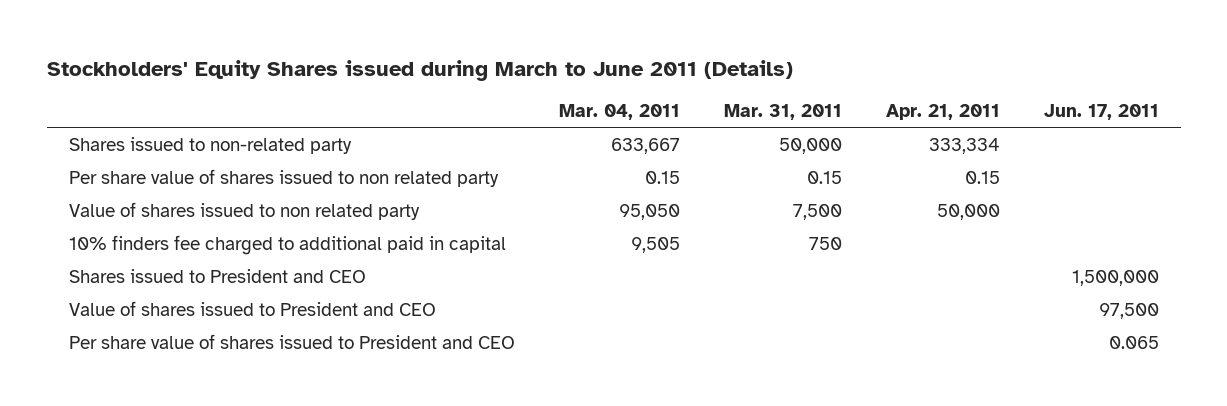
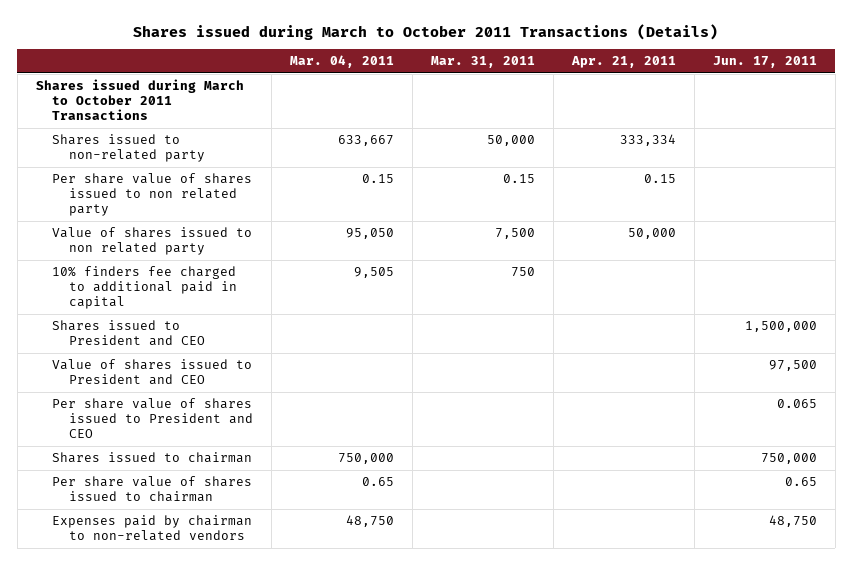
- Stockholders' Equity Shares issued during March to June 2011 (Details)
+ Shares issued during March to October 2011 Transactions (Details)
+ Shares issued during March to October 2011 Transactions
+ Shares issued to chairman | 750,000 | | | 750,000
+ Per share value of shares issued to chairman | 0.65 | | | 0.65
+ Expenses paid by chairman to non-related vendors | 48,750 | | | 48,750

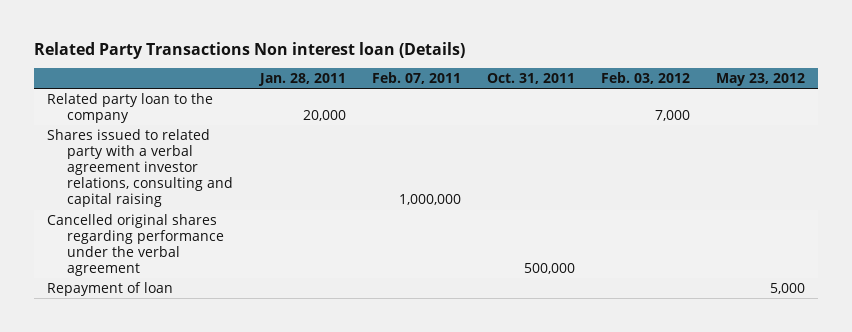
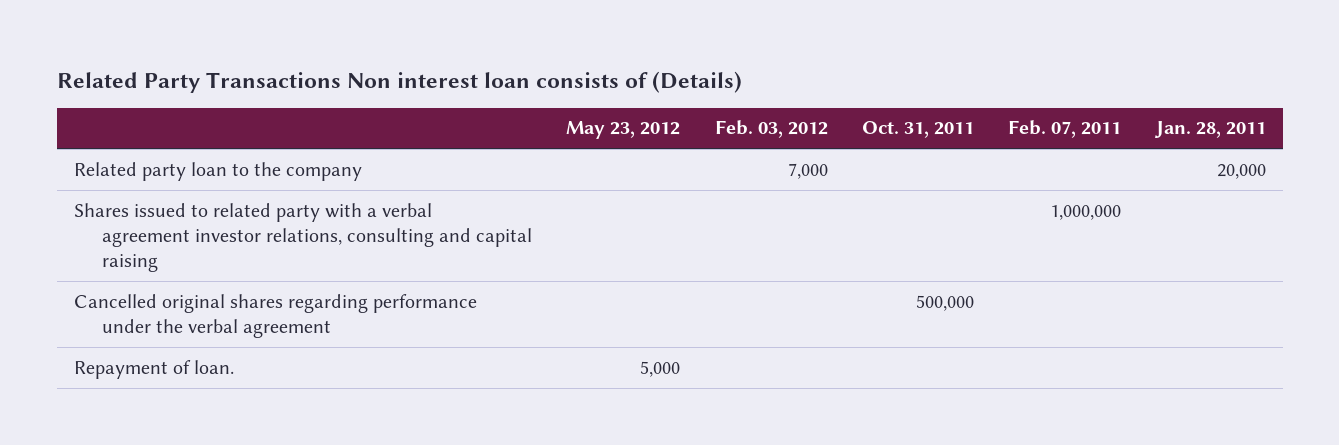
- Related Party Transactions Non interest loan (Details)
+ Related Party Transactions Non interest loan consists of (Details)
- | Jan. 28, 2011 | Feb. 07, 2011 | Oct. 31, 2011 | Feb. 03, 2012 | May 23, 2012
+ | May 23, 2012 | Feb. 03, 2012 | Oct. 31, 2011 | Feb. 07, 2011 | Jan. 28, 2011
- Repayment of loan | | | | | 5,000
+ Repayment of loan. | 5,000 | | | |

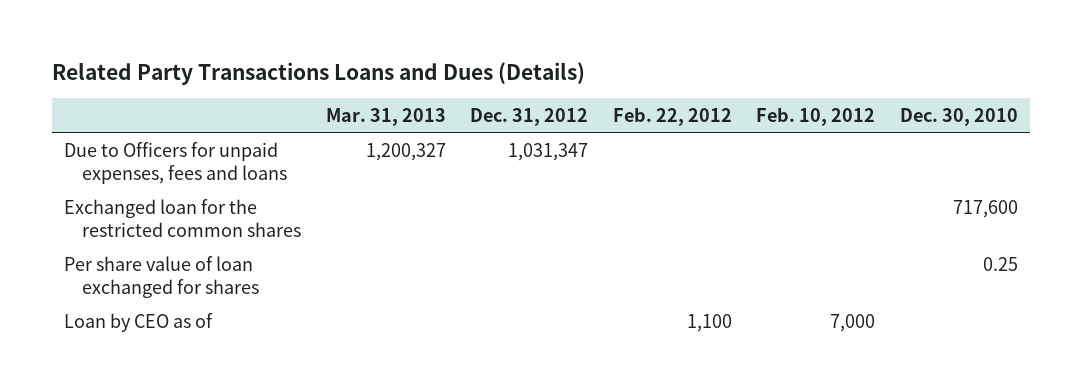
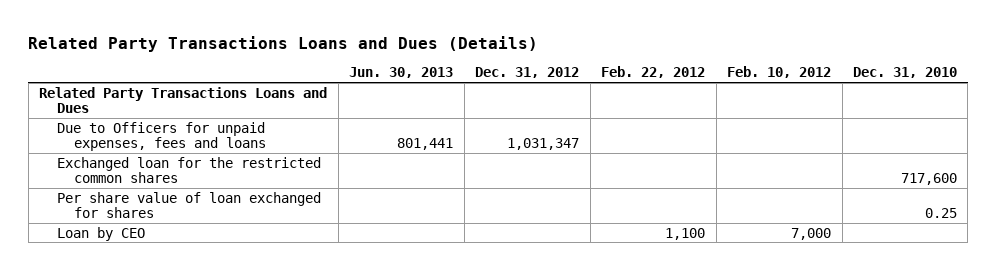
- | Mar. 31, 2013 | Dec. 31, 2012 | Feb. 22, 2012 | Feb. 10, 2012 | Dec. 30, 2010
+ | Jun. 30, 2013 | Dec. 31, 2012 | Feb. 22, 2012 | Feb. 10, 2012 | Dec. 31, 2010
+ Related Party Transactions Loans and Dues
- Loan by CEO as of | | | 1,100 | 7,000 |
+ Loan by CEO | | | 1,100 | 7,000 |

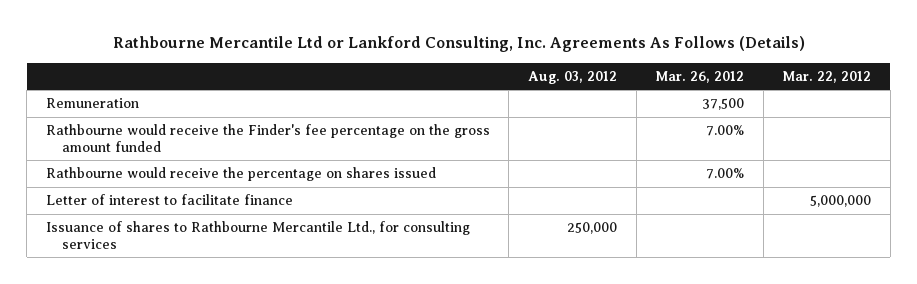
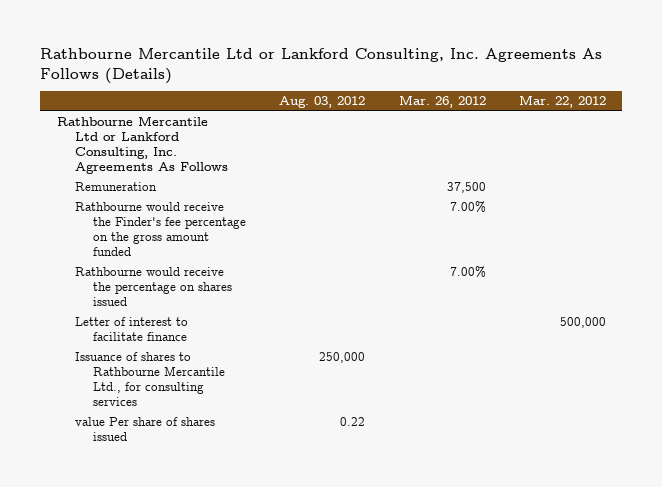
+ Rathbourne Mercantile Ltd or Lankford Consulting, Inc. Agreements As Follows
- Letter of interest to facilitate finance | | | 5,000,000
+ Letter of interest to facilitate finance | | | 500,000
+ value Per share of shares issued | 0.22 | |

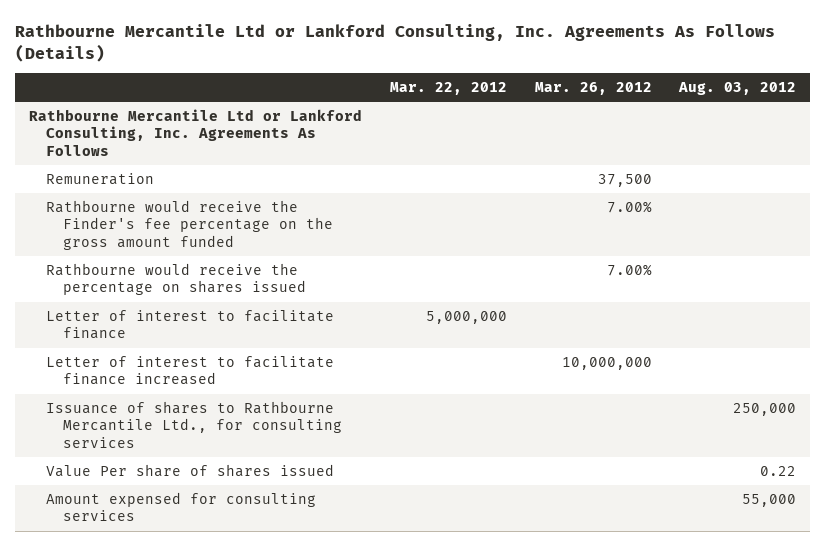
- | Aug. 03, 2012 | Mar. 26, 2012 | Mar. 22, 2012
+ | Mar. 22, 2012 | Mar. 26, 2012 | Aug. 03, 2012
- Letter of interest to facilitate finance | | | 500,000
+ Letter of interest to facilitate finance | 5,000,000 | |
+ Letter of interest to facilitate finance increased | | 10,000,000 |
- value Per share of shares issued | 0.22 | |
+ Value Per share of shares issued | | | 0.22
+ Amount expensed for consulting services | | | 55,000

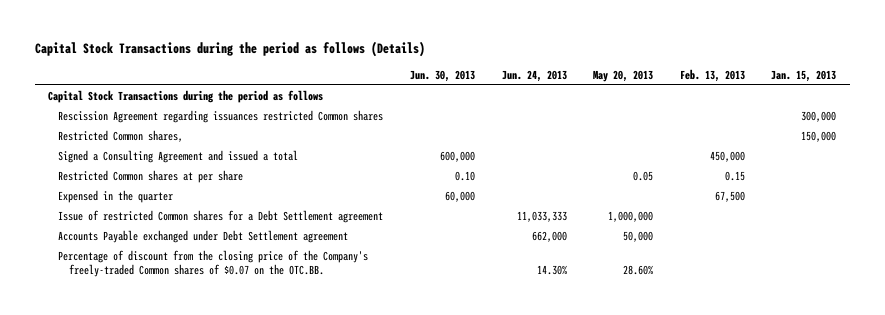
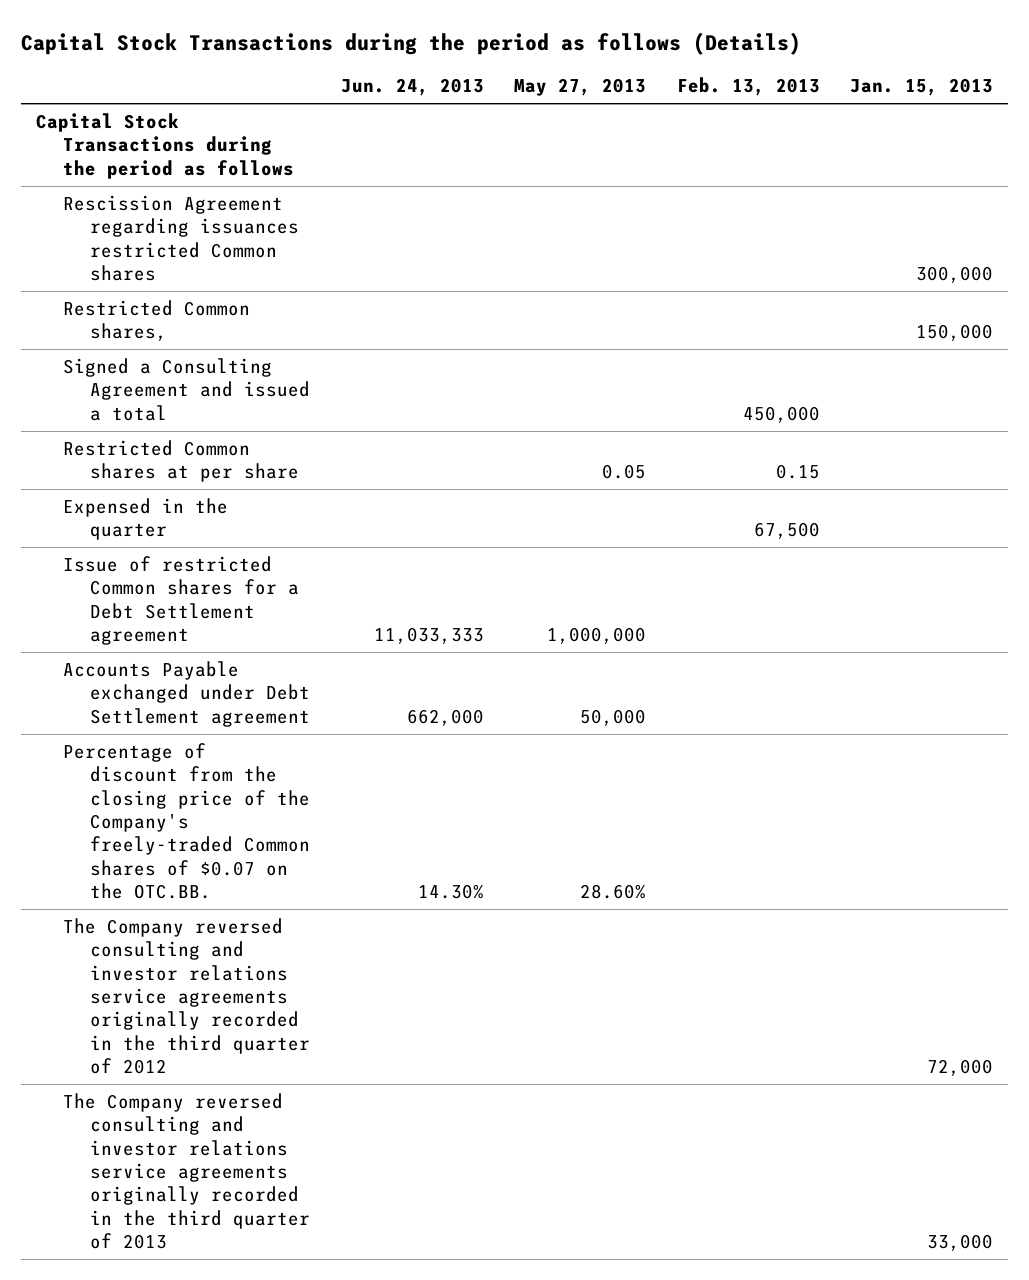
- | Jun. 30, 2013 | Jun. 24, 2013 | May 20, 2013 | Feb. 13, 2013 | Jan. 15, 2013
+ | Jun. 24, 2013 | May 27, 2013 | Feb. 13, 2013 | Jan. 15, 2013
+ The Company reversed consulting and investor relations service agreements originally recorded in the third quarter of 2012 | | | | 72,000
+ The Company reversed consulting and investor relations service agreements originally recorded in the third quarter of 2013 | | | | 33,000

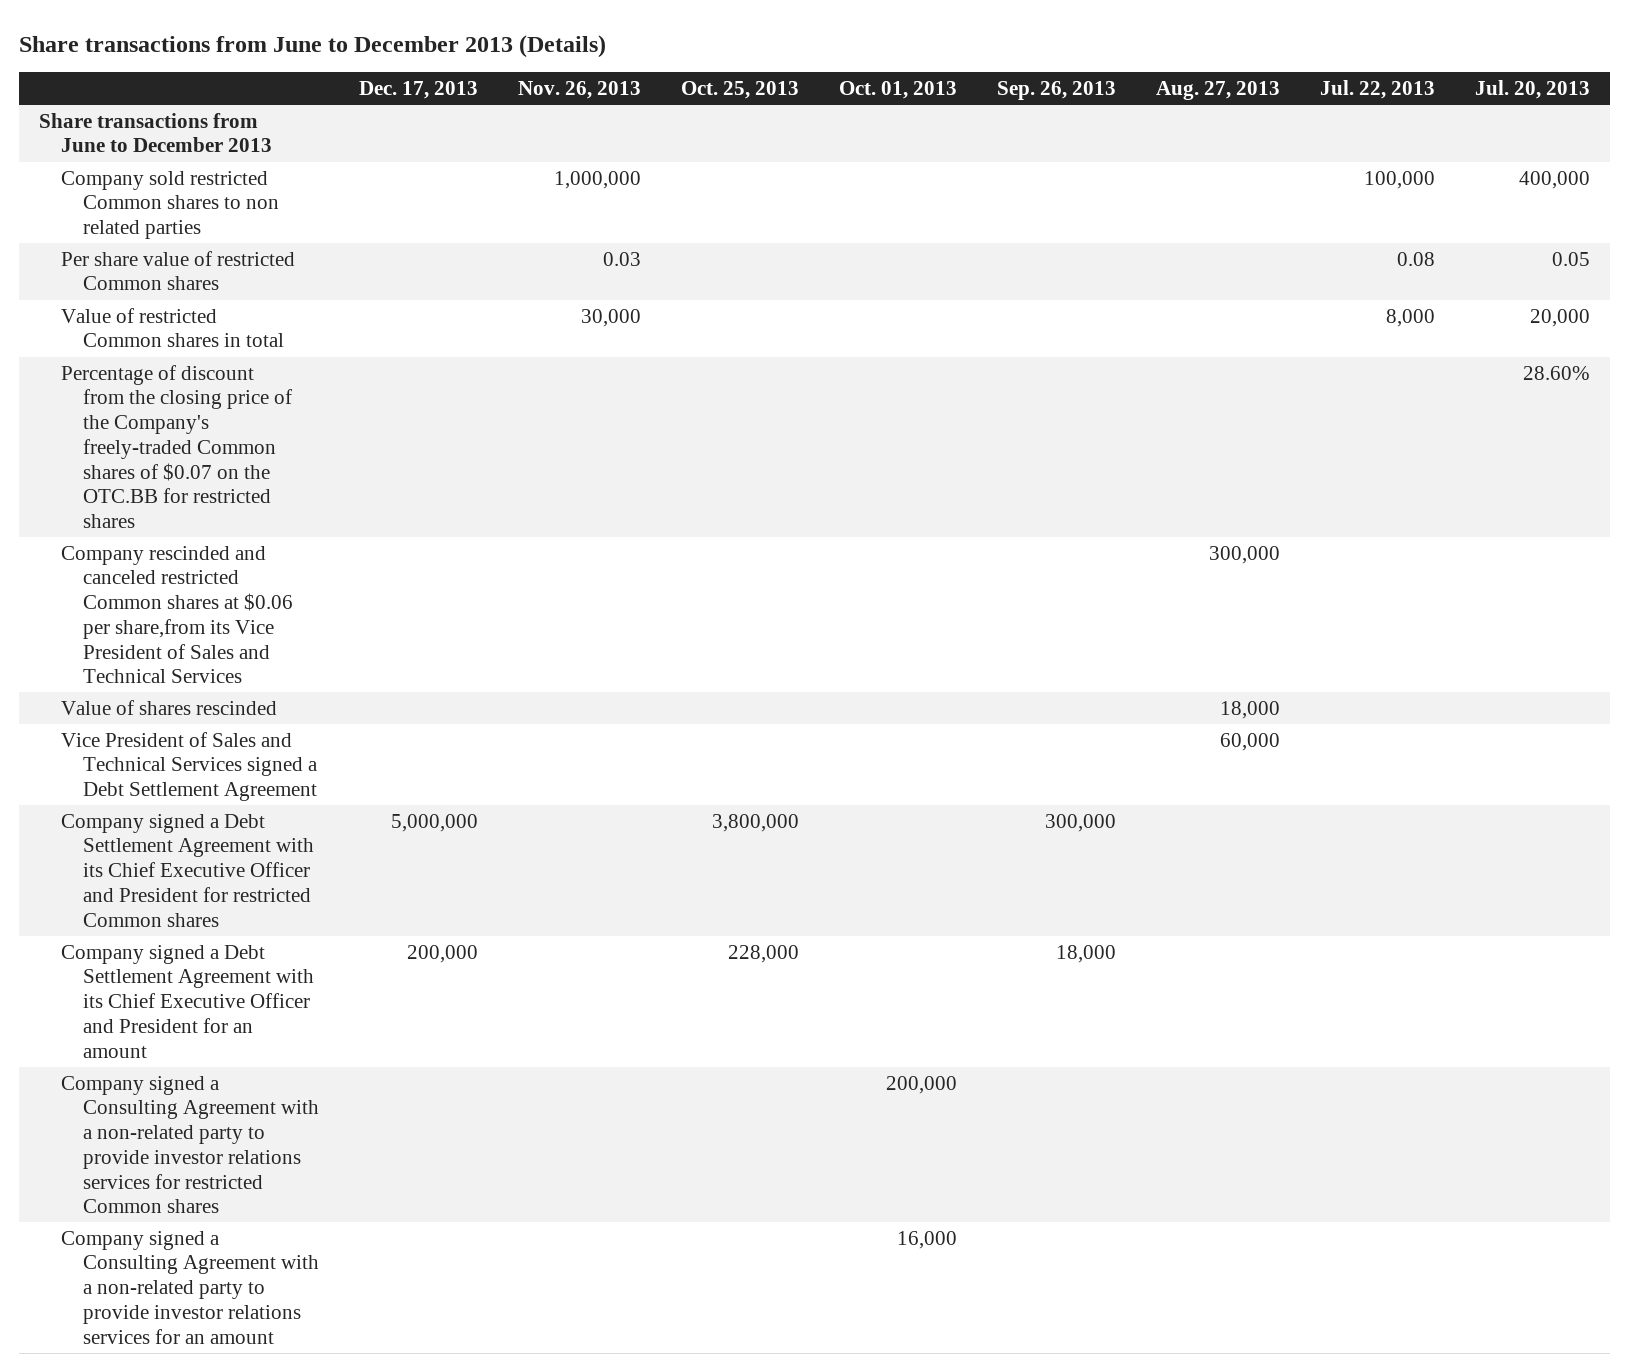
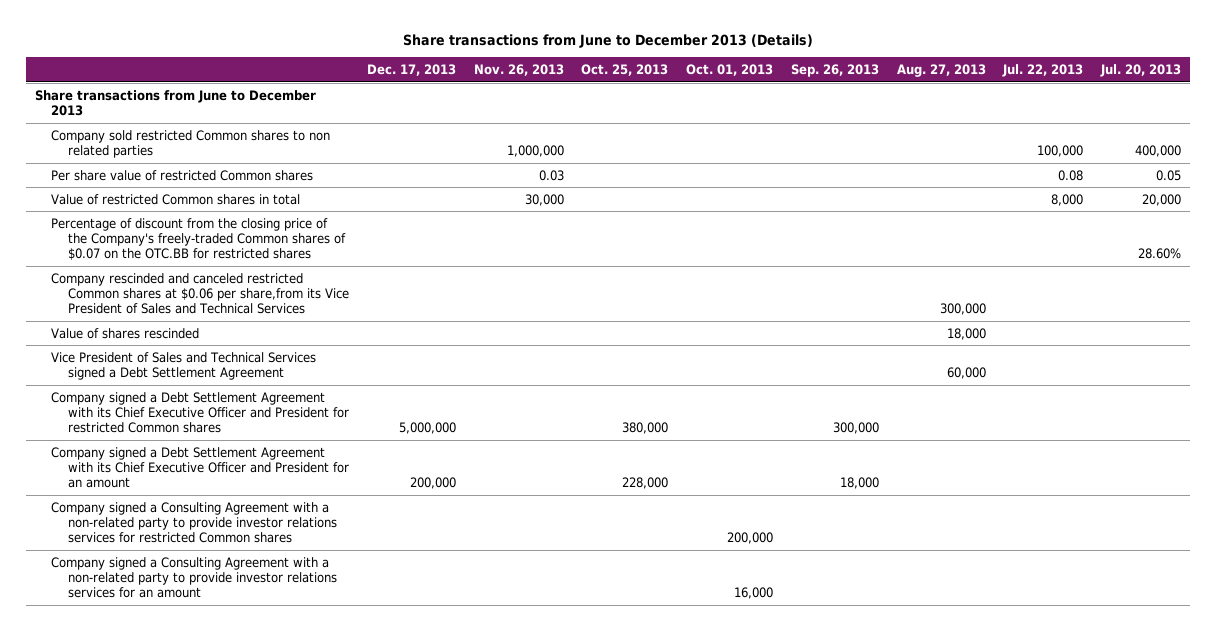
- Company signed a Debt Settlement Agreement with its Chief Executive Officer and President for restricted Common shares | 5,000,000 | | 3,800,000 | | 300,000 | | |
+ Company signed a Debt Settlement Agreement with its Chief Executive Officer and President for restricted Common shares | 5,000,000 | | 380,000 | | 300,000 | | |

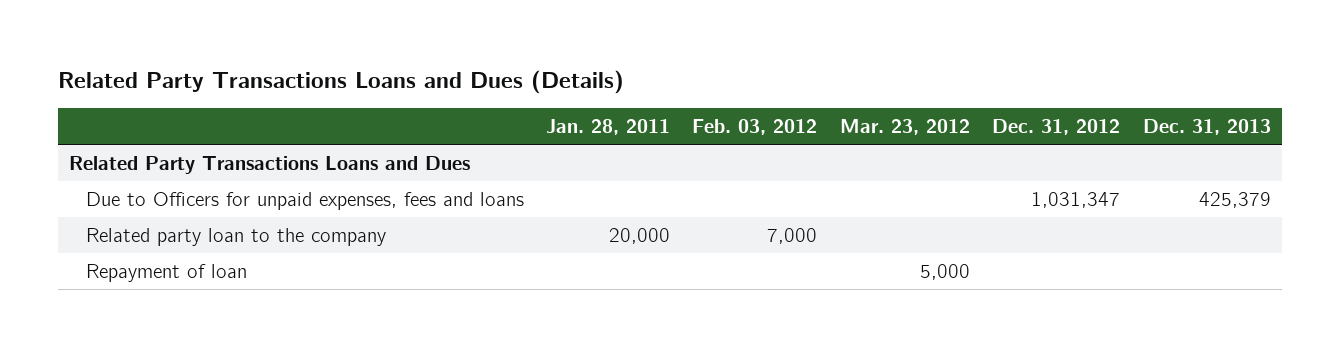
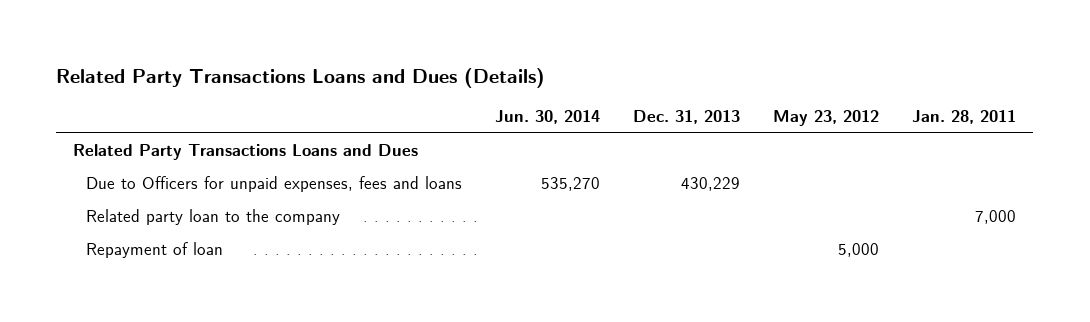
- | Jan. 28, 2011 | Feb. 03, 2012 | Mar. 23, 2012 | Dec. 31, 2012 | Dec. 31, 2013
+ | Jun. 30, 2014 | Dec. 31, 2013 | May 23, 2012 | Jan. 28, 2011
- Due to Officers for unpaid expenses, fees and loans | | | | 1,031,347 | 425,379
- Related party loan to the company | 20,000 | 7,000 | | |
+ Due to Officers for unpaid expenses, fees and loans | 535,270 | 430,229 | |
+ Related party loan to the company | | | | 7,000

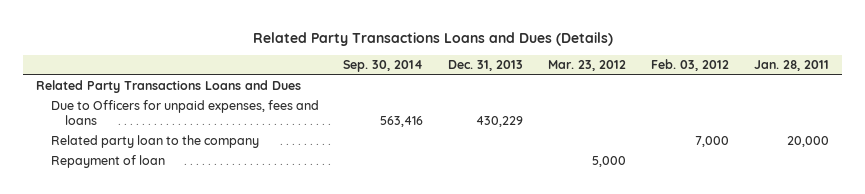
- | Jun. 30, 2014 | Dec. 31, 2013 | May 23, 2012 | Jan. 28, 2011
+ | Sep. 30, 2014 | Dec. 31, 2013 | Mar. 23, 2012 | Feb. 03, 2012 | Jan. 28, 2011
- Related party loan to the company | | | | 7,000
+ Related party loan to the company | | | | 7,000 | 20,000

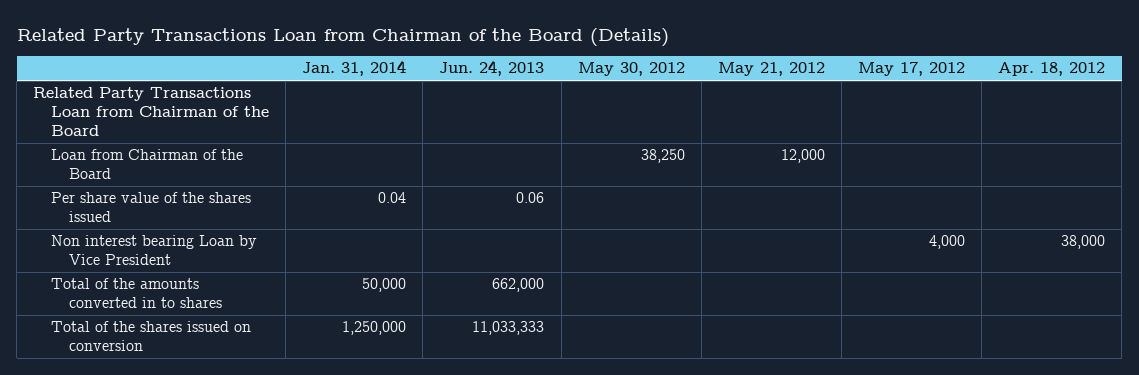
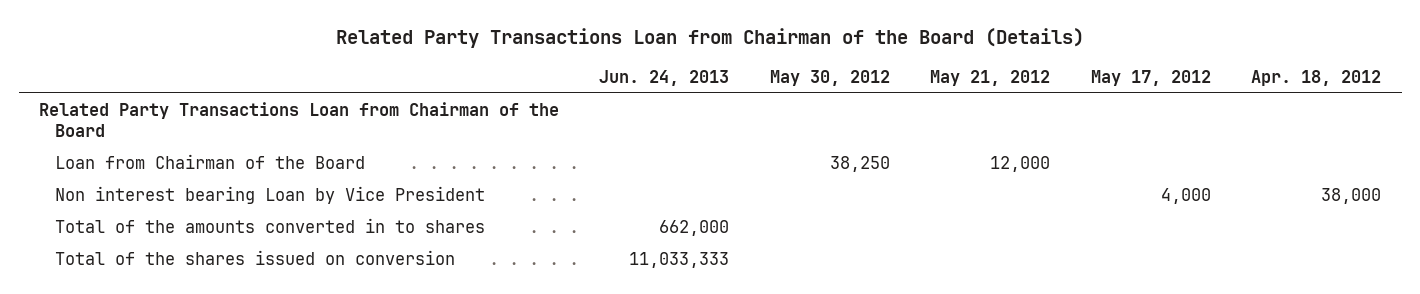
- | Jan. 31, 2014 | Jun. 24, 2013 | May 30, 2012 | May 21, 2012 | May 17, 2012 | Apr. 18, 2012
+ | Jun. 24, 2013 | May 30, 2012 | May 21, 2012 | May 17, 2012 | Apr. 18, 2012
- Per share value of the shares issued | 0.04 | 0.06 | | | |

